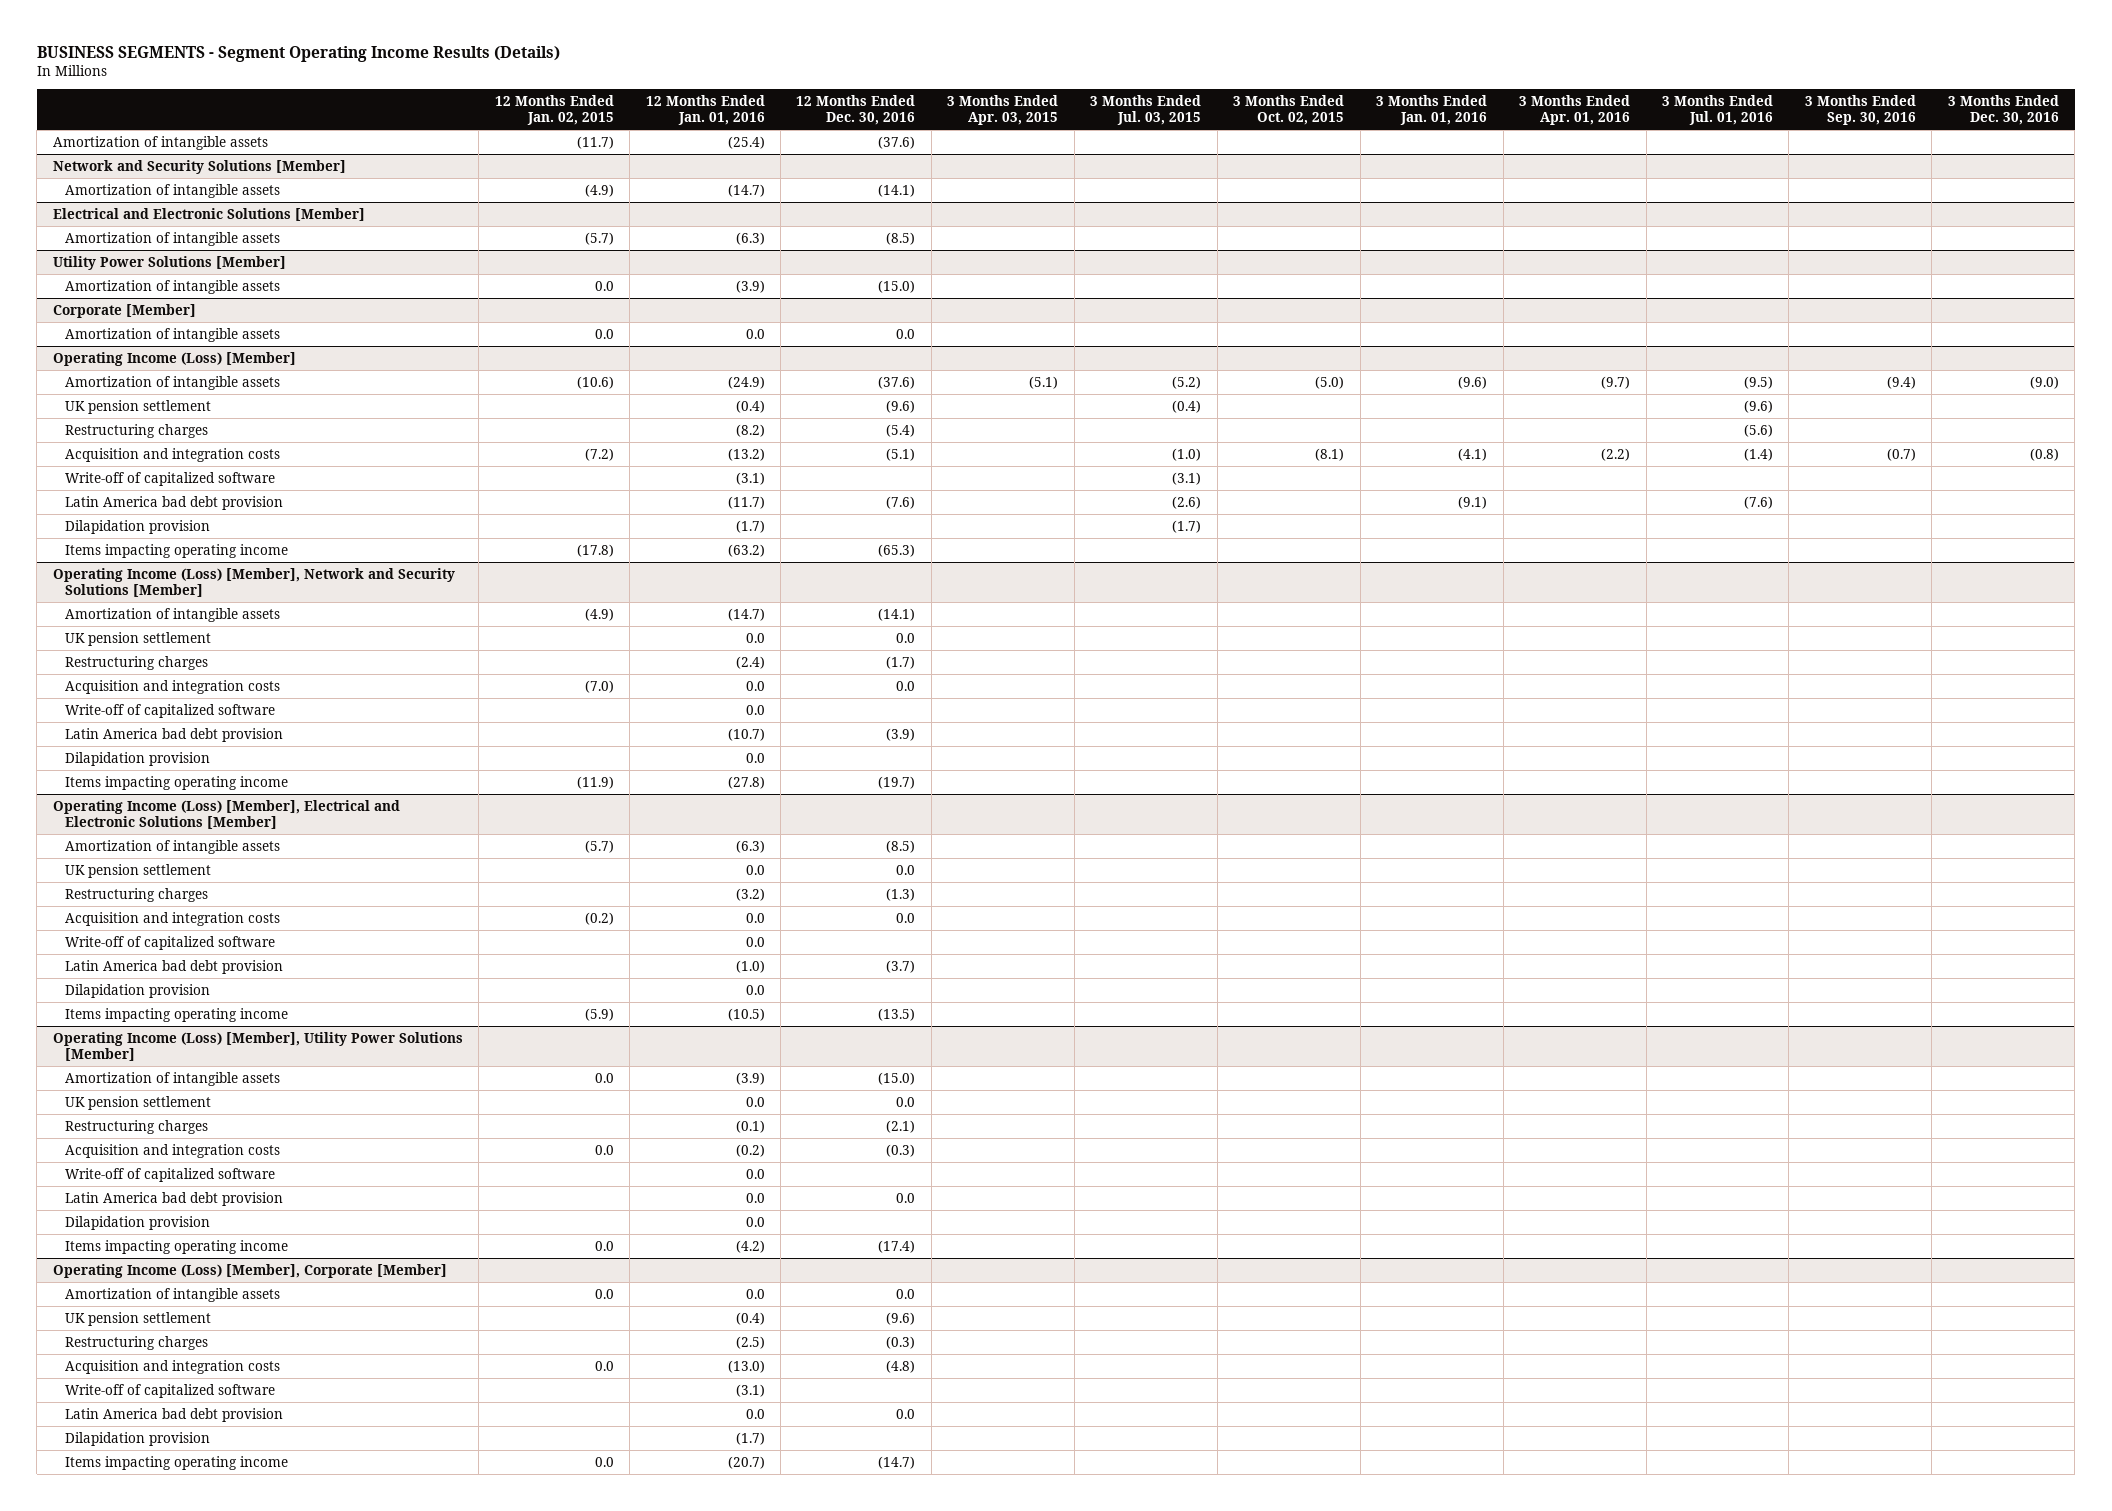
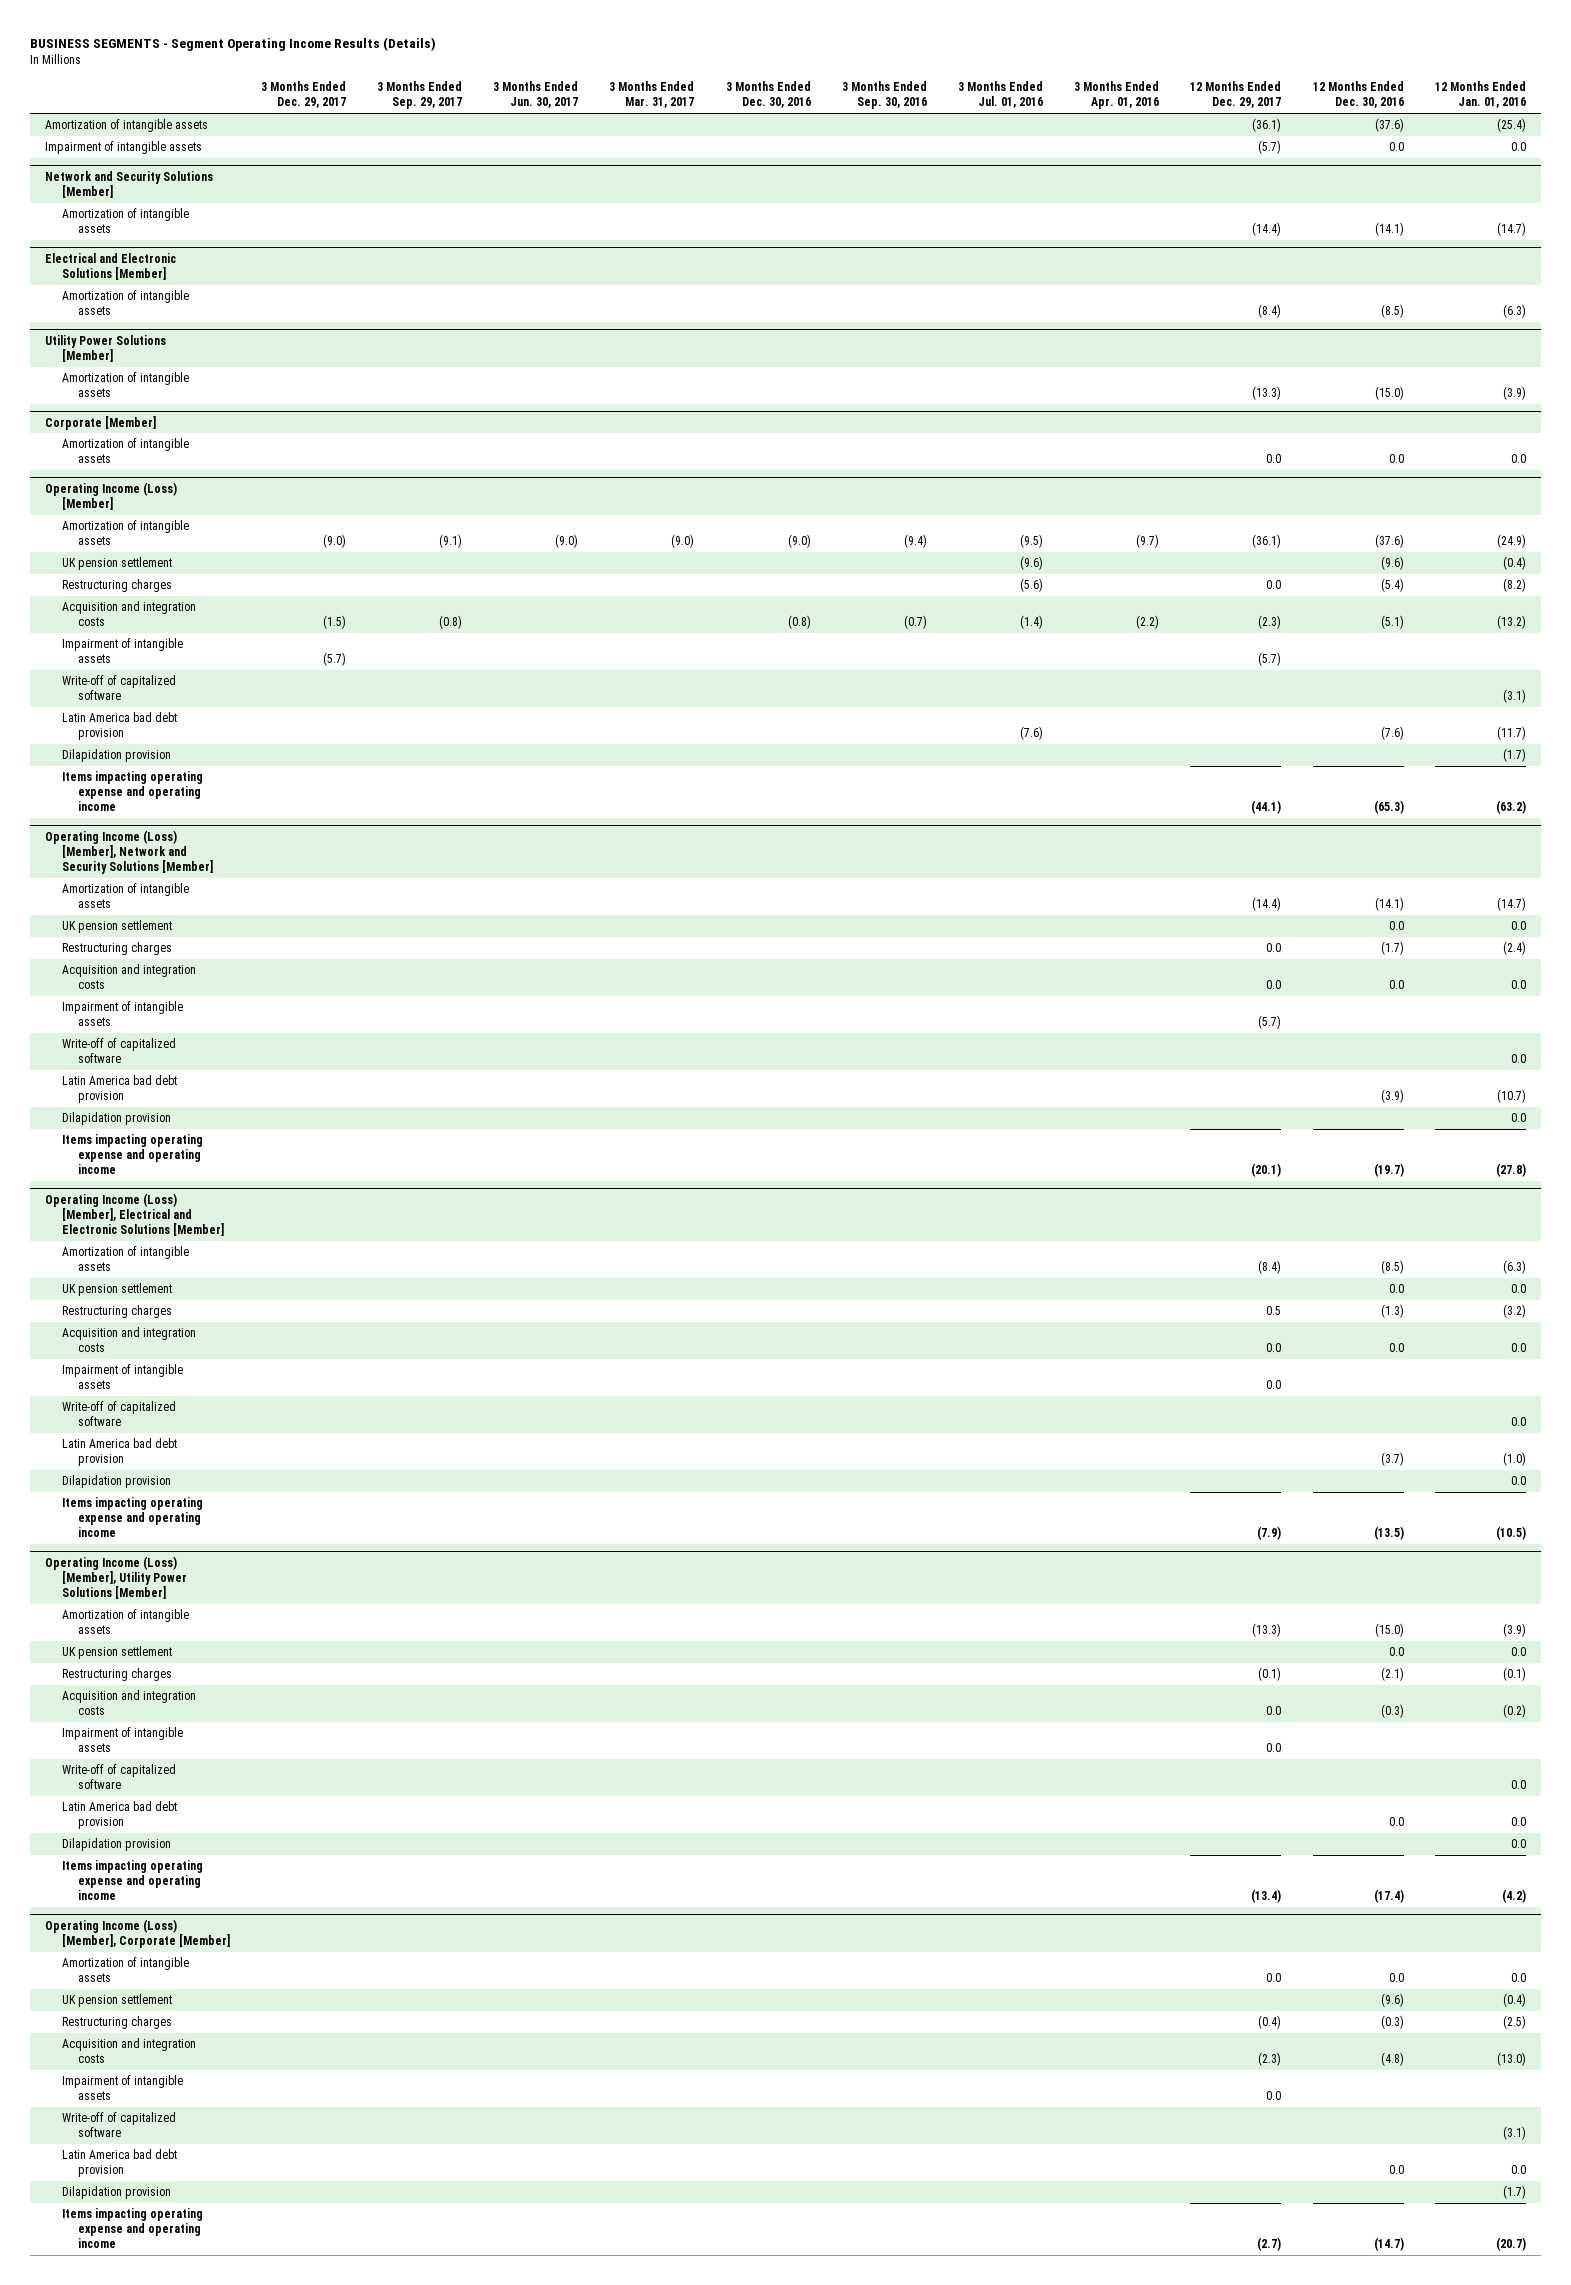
- | 12 Months Ended Jan. 02, 2015 | 12 Months Ended Jan. 01, 2016 | 12 Months Ended Dec. 30, 2016 | 3 Months Ended Apr. 03, 2015 | 3 Months Ended Jul. 03, 2015 | 3 Months Ended Oct. 02, 2015 | 3 Months Ended Jan. 01, 2016 | 3 Months Ended Apr. 01, 2016 | 3 Months Ended Jul. 01, 2016 | 3 Months Ended Sep. 30, 2016 | 3 Months Ended Dec. 30, 2016
+ | 3 Months Ended Dec. 29, 2017 | 3 Months Ended Sep. 29, 2017 | 3 Months Ended Jun. 30, 2017 | 3 Months Ended Mar. 31, 2017 | 3 Months Ended Dec. 30, 2016 | 3 Months Ended Sep. 30, 2016 | 3 Months Ended Jul. 01, 2016 | 3 Months Ended Apr. 01, 2016 | 12 Months Ended Dec. 29, 2017 | 12 Months Ended Dec. 30, 2016 | 12 Months Ended Jan. 01, 2016
+ Impairment of intangible assets | | | | | | | | | (5.7) | 0.0 | 0.0
@ Operating Income (Loss) [Member]
+ Impairment of intangible assets | (5.7) | | | | | | | | (5.7) | |
- Items impacting operating income | (17.8) | (63.2) | (65.3) | | | | | | | |
+ Items impacting operating expense and operating income | | | | | | | | | (44.1) | (65.3) | (63.2)
@ Operating Income (Loss) [Member], Network and Security Solutions [Member]
+ Impairment of intangible assets | | | | | | | | | (5.7) | |
- Items impacting operating income | (11.9) | (27.8) | (19.7) | | | | | | | |
+ Items impacting operating expense and operating income | | | | | | | | | (20.1) | (19.7) | (27.8)
@ Operating Income (Loss) [Member], Electrical and Electronic Solutions [Member]
+ Impairment of intangible assets | | | | | | | | | 0.0 | |
- Items impacting operating income | (5.9) | (10.5) | (13.5) | | | | | | | |
+ Items impacting operating expense and operating income | | | | | | | | | (7.9) | (13.5) | (10.5)
@ Operating Income (Loss) [Member], Utility Power Solutions [Member]
+ Impairment of intangible assets | | | | | | | | | 0.0 | |
- Items impacting operating income | 0.0 | (4.2) | (17.4) | | | | | | | |
+ Items impacting operating expense and operating income | | | | | | | | | (13.4) | (17.4) | (4.2)
@ Operating Income (Loss) [Member], Corporate [Member]
+ Impairment of intangible assets | | | | | | | | | 0.0 | |
- Items impacting operating income | 0.0 | (20.7) | (14.7) | | | | | | | |
+ Items impacting operating expense and operating income | | | | | | | | | (2.7) | (14.7) | (20.7)

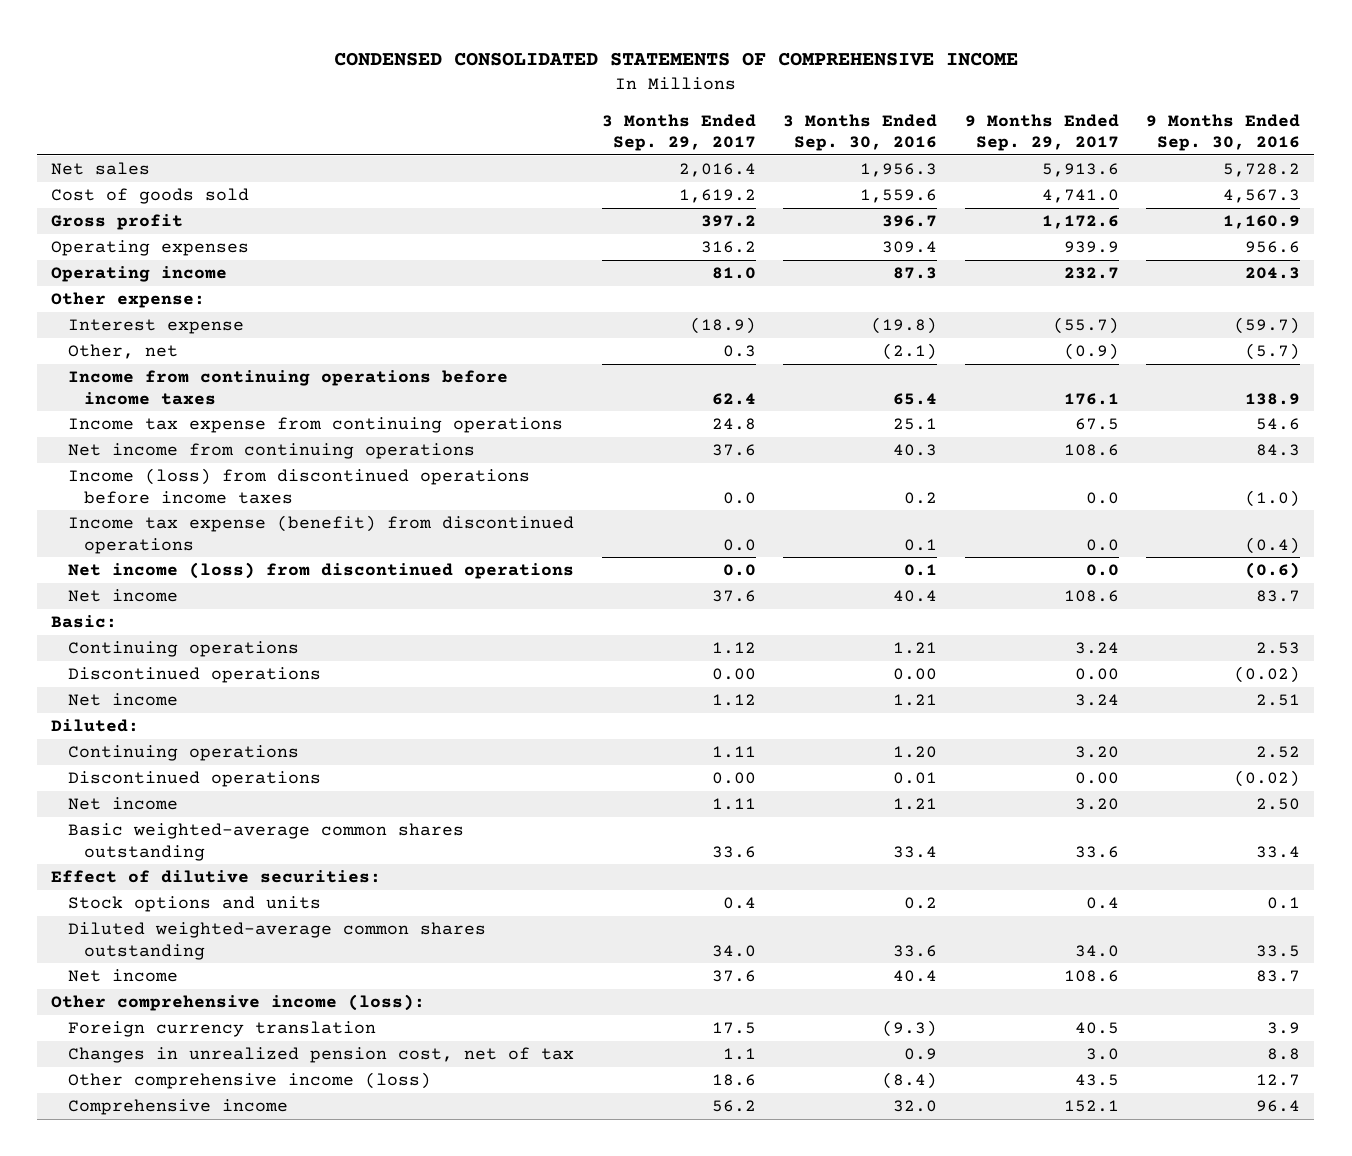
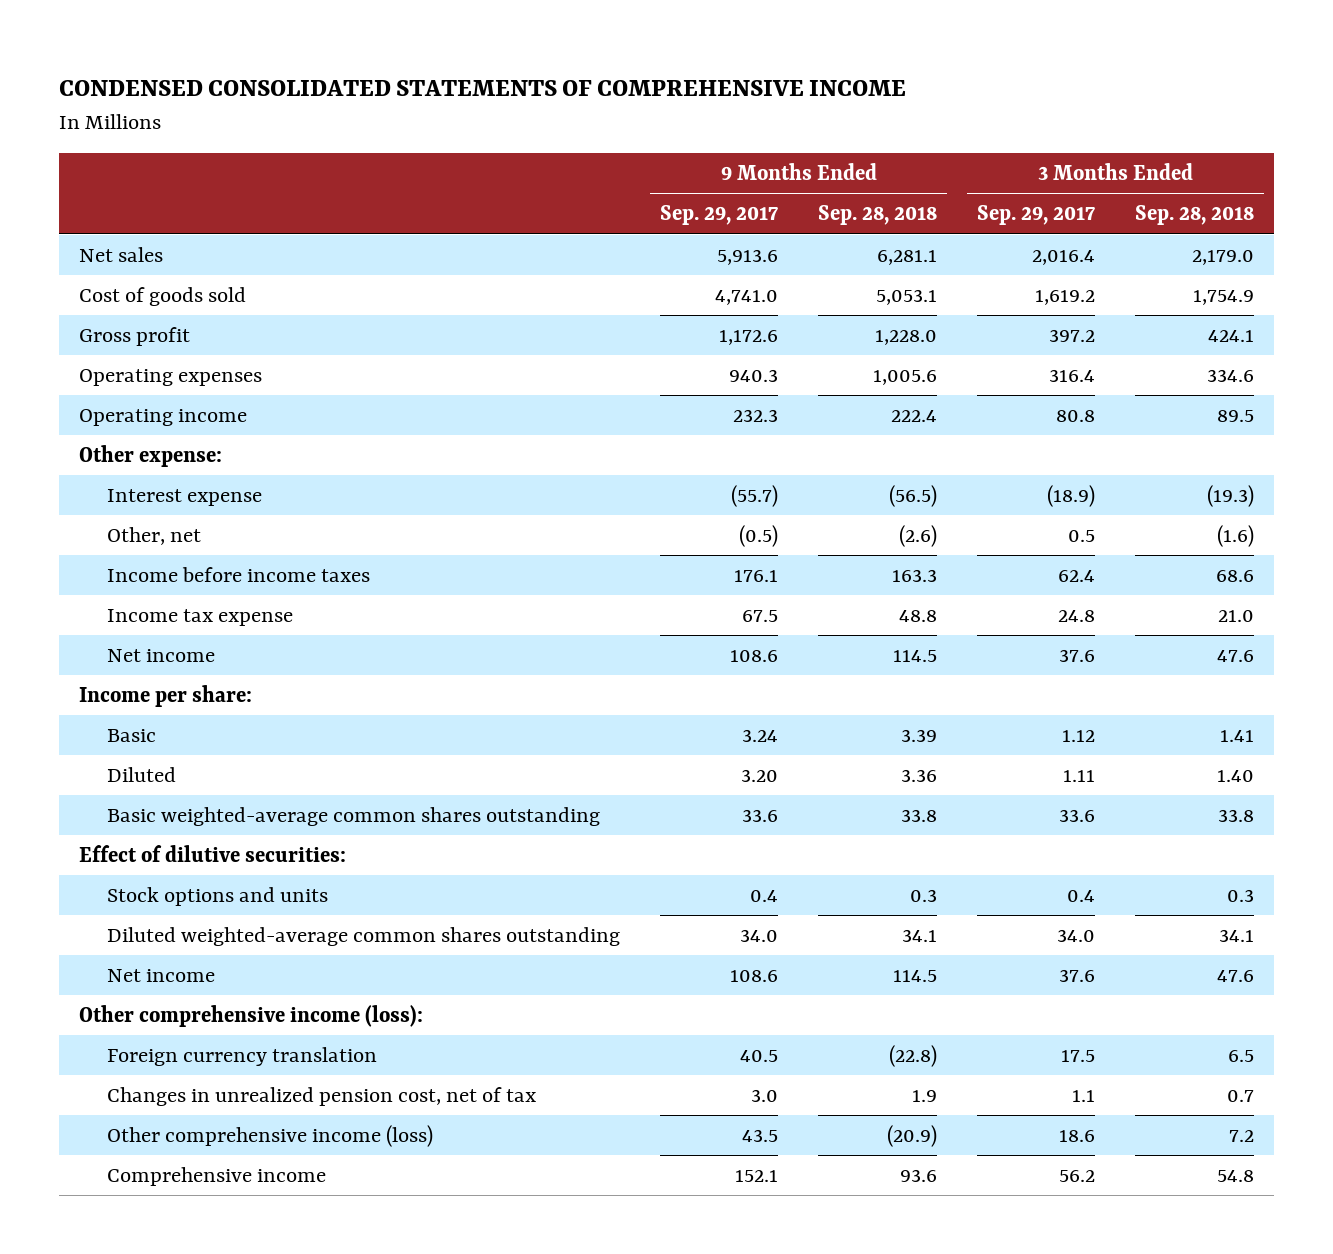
- | 3 Months Ended Sep. 29, 2017 | 3 Months Ended Sep. 30, 2016 | 9 Months Ended Sep. 29, 2017 | 9 Months Ended Sep. 30, 2016
+ | 9 Months Ended Sep. 29, 2017 | 9 Months Ended Sep. 28, 2018 | 3 Months Ended Sep. 29, 2017 | 3 Months Ended Sep. 28, 2018
- Operating expenses | 316.2 | 309.4 | 939.9 | 956.6
- Operating income | 81.0 | 87.3 | 232.7 | 204.3
+ Operating expenses | 940.3 | 1,005.6 | 316.4 | 334.6
+ Operating income | 232.3 | 222.4 | 80.8 | 89.5
- Other, net | 0.3 | (2.1) | (0.9) | (5.7)
- Income from continuing operations before income taxes | 62.4 | 65.4 | 176.1 | 138.9
- Income tax expense from continuing operations | 24.8 | 25.1 | 67.5 | 54.6
- Net income from continuing operations | 37.6 | 40.3 | 108.6 | 84.3
- Income (loss) from discontinued operations before income taxes | 0.0 | 0.2 | 0.0 | (1.0)
- Income tax expense (benefit) from discontinued operations | 0.0 | 0.1 | 0.0 | (0.4)
- Net income (loss) from discontinued operations | 0.0 | 0.1 | 0.0 | (0.6)
+ Other, net | (0.5) | (2.6) | 0.5 | (1.6)
+ Income before income taxes | 176.1 | 163.3 | 62.4 | 68.6
+ Income tax expense | 67.5 | 48.8 | 24.8 | 21.0
- Basic:
- Continuing operations | 1.12 | 1.21 | 3.24 | 2.53
- Discontinued operations | 0.00 | 0.00 | 0.00 | (0.02)
- Net income | 1.12 | 1.21 | 3.24 | 2.51
- Diluted:
- Continuing operations | 1.11 | 1.20 | 3.20 | 2.52
- Discontinued operations | 0.00 | 0.01 | 0.00 | (0.02)
- Net income | 1.11 | 1.21 | 3.20 | 2.50
+ Income per share:
+ Basic | 3.24 | 3.39 | 1.12 | 1.41
+ Diluted | 3.20 | 3.36 | 1.11 | 1.40

